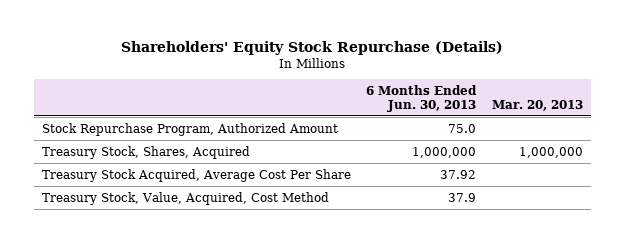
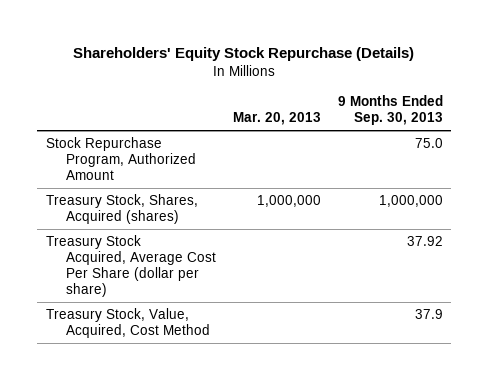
- | 6 Months Ended Jun. 30, 2013 | Mar. 20, 2013
+ | Mar. 20, 2013 | 9 Months Ended Sep. 30, 2013
- Treasury Stock, Shares, Acquired | 1,000,000 | 1,000,000
- Treasury Stock Acquired, Average Cost Per Share | 37.92 |
+ Treasury Stock, Shares, Acquired (shares) | 1,000,000 | 1,000,000
+ Treasury Stock Acquired, Average Cost Per Share (dollar per share) | | 37.92

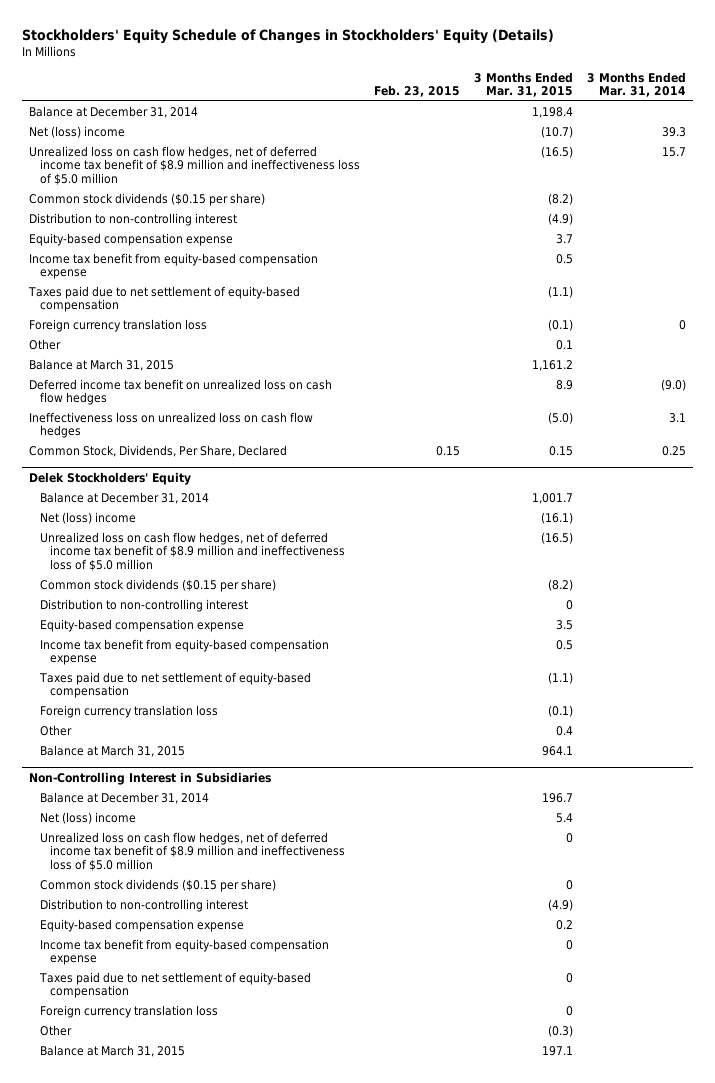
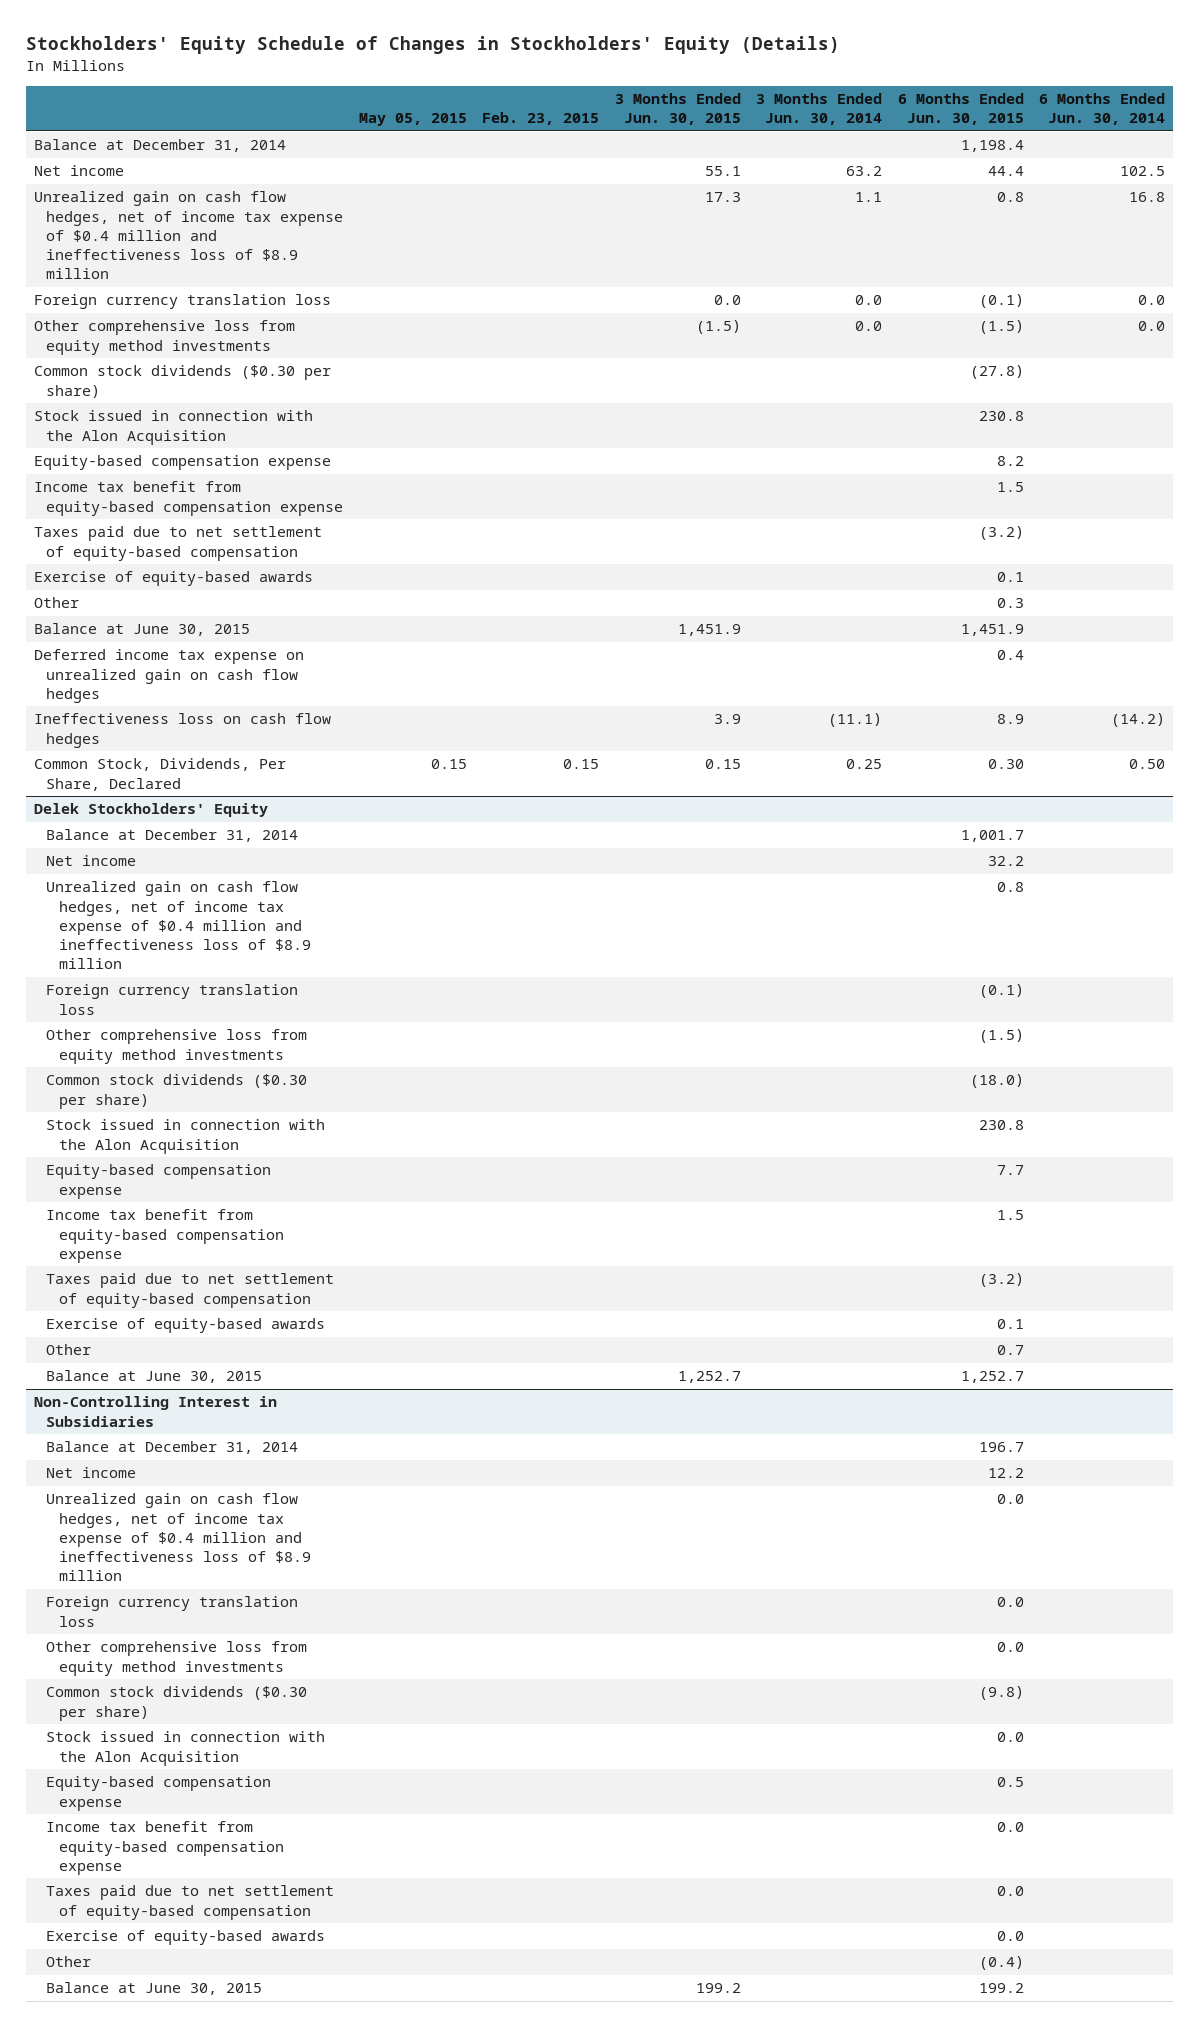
- | Feb. 23, 2015 | 3 Months Ended Mar. 31, 2015 | 3 Months Ended Mar. 31, 2014
+ | May 05, 2015 | Feb. 23, 2015 | 3 Months Ended Jun. 30, 2015 | 3 Months Ended Jun. 30, 2014 | 6 Months Ended Jun. 30, 2015 | 6 Months Ended Jun. 30, 2014
- Net (loss) income | | (10.7) | 39.3
- Unrealized loss on cash flow hedges, net of deferred income tax benefit of $8.9 million and ineffectiveness loss of $5.0 million | | (16.5) | 15.7
- Common stock dividends ($0.15 per share) | | (8.2) |
- Distribution to non-controlling interest | | (4.9) |
+ Net income | | | 55.1 | 63.2 | 44.4 | 102.5
+ Unrealized gain on cash flow hedges, net of income tax expense of $0.4 million and ineffectiveness loss of $8.9 million | | | 17.3 | 1.1 | 0.8 | 16.8
moved up: Foreign currency translation loss | | | 0.0 | 0.0 | (0.1) | 0.0
+ Other comprehensive loss from equity method investments | | | (1.5) | 0.0 | (1.5) | 0.0
+ Common stock dividends ($0.30 per share) | | | | | (27.8) |
+ Stock issued in connection with the Alon Acquisition | | | | | 230.8 |
+ Exercise of equity-based awards | | | | | 0.1 |
- Balance at March 31, 2015 | | 1,161.2 |
- Deferred income tax benefit on unrealized loss on cash flow hedges | | 8.9 | (9.0)
- Ineffectiveness loss on unrealized loss on cash flow hedges | | (5.0) | 3.1
+ Balance at June 30, 2015 | | | 1,451.9 | | 1,451.9 |
+ Deferred income tax expense on unrealized gain on cash flow hedges | | | | | 0.4 |
+ Ineffectiveness loss on cash flow hedges | | | 3.9 | (11.1) | 8.9 | (14.2)
@ Delek Stockholders' Equity
- Net (loss) income | | (16.1) |
- Unrealized loss on cash flow hedges, net of deferred income tax benefit of $8.9 million and ineffectiveness loss of $5.0 million | | (16.5) |
- Common stock dividends ($0.15 per share) | | (8.2) |
- Distribution to non-controlling interest | | 0 |
+ Net income | | | | | 32.2 |
+ Unrealized gain on cash flow hedges, net of income tax expense of $0.4 million and ineffectiveness loss of $8.9 million | | | | | 0.8 |
moved up: Foreign currency translation loss | | | | | (0.1) |
+ Other comprehensive loss from equity method investments | | | | | (1.5) |
+ Common stock dividends ($0.30 per share) | | | | | (18.0) |
+ Stock issued in connection with the Alon Acquisition | | | | | 230.8 |
+ Exercise of equity-based awards | | | | | 0.1 |
- Balance at March 31, 2015 | | 964.1 |
+ Balance at June 30, 2015 | | | 1,252.7 | | 1,252.7 |
@ Non-Controlling Interest in Subsidiaries
- Net (loss) income | | 5.4 |
- Unrealized loss on cash flow hedges, net of deferred income tax benefit of $8.9 million and ineffectiveness loss of $5.0 million | | 0 |
- Common stock dividends ($0.15 per share) | | 0 |
- Distribution to non-controlling interest | | (4.9) |
+ Net income | | | | | 12.2 |
+ Unrealized gain on cash flow hedges, net of income tax expense of $0.4 million and ineffectiveness loss of $8.9 million | | | | | 0.0 |
moved up: Foreign currency translation loss | | | | | 0.0 |
+ Other comprehensive loss from equity method investments | | | | | 0.0 |
+ Common stock dividends ($0.30 per share) | | | | | (9.8) |
+ Stock issued in connection with the Alon Acquisition | | | | | 0.0 |
+ Exercise of equity-based awards | | | | | 0.0 |
- Balance at March 31, 2015 | | 197.1 |
+ Balance at June 30, 2015 | | | 199.2 | | 199.2 |

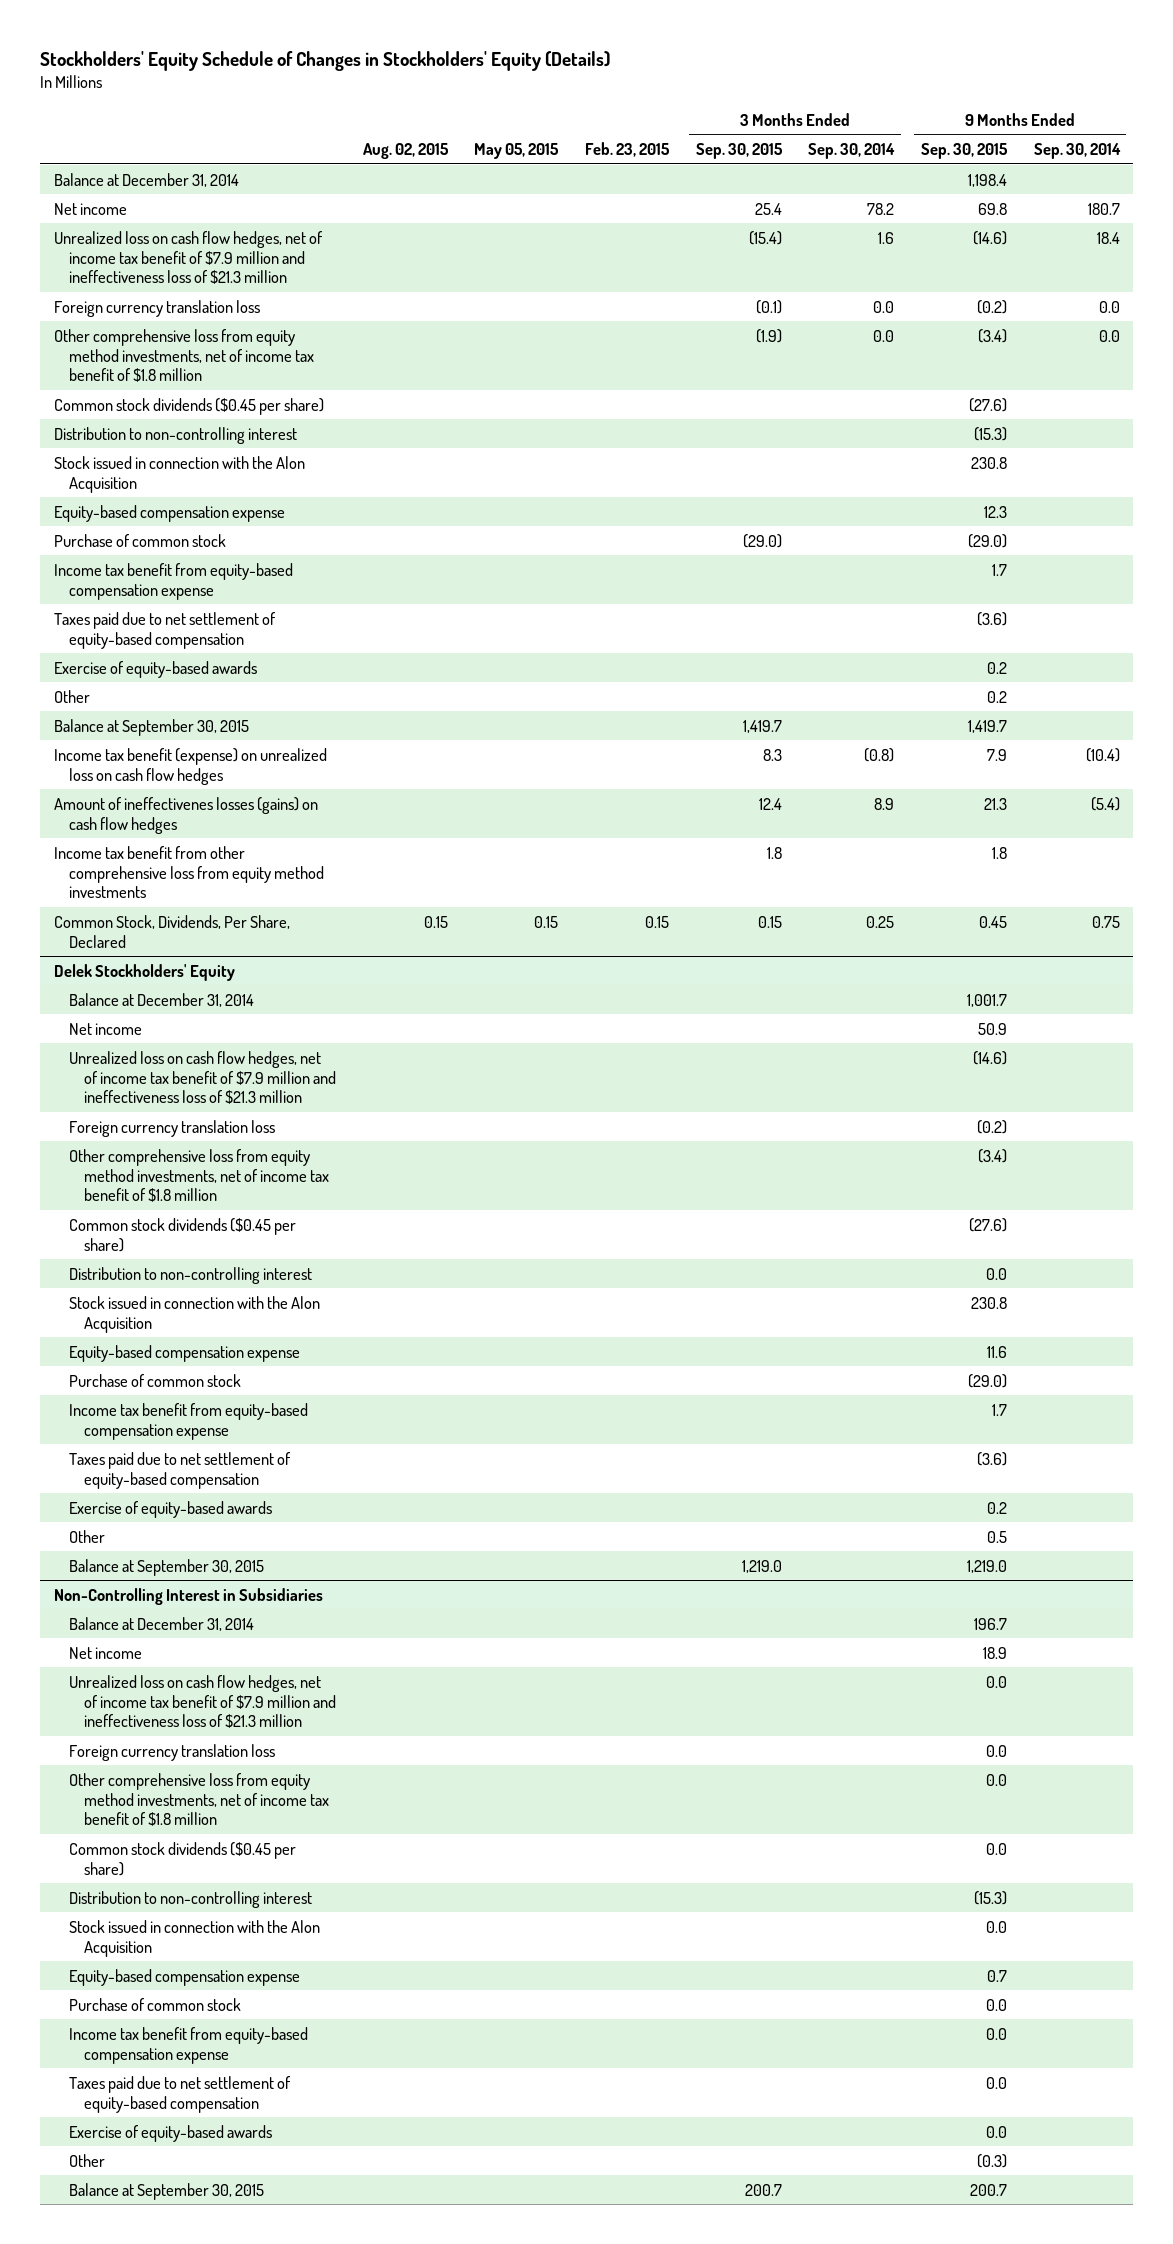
- | May 05, 2015 | Feb. 23, 2015 | 3 Months Ended Jun. 30, 2015 | 3 Months Ended Jun. 30, 2014 | 6 Months Ended Jun. 30, 2015 | 6 Months Ended Jun. 30, 2014
+ | Aug. 02, 2015 | May 05, 2015 | Feb. 23, 2015 | 3 Months Ended Sep. 30, 2015 | 3 Months Ended Sep. 30, 2014 | 9 Months Ended Sep. 30, 2015 | 9 Months Ended Sep. 30, 2014
- Unrealized gain on cash flow hedges, net of income tax expense of $0.4 million and ineffectiveness loss of $8.9 million | | | 17.3 | 1.1 | 0.8 | 16.8
+ Unrealized loss on cash flow hedges, net of income tax benefit of $7.9 million and ineffectiveness loss of $21.3 million | | | | (15.4) | 1.6 | (14.6) | 18.4
- Other comprehensive loss from equity method investments | | | (1.5) | 0.0 | (1.5) | 0.0
- Common stock dividends ($0.30 per share) | | | | | (27.8) |
+ Other comprehensive loss from equity method investments, net of income tax benefit of $1.8 million | | | | (1.9) | 0.0 | (3.4) | 0.0
+ Common stock dividends ($0.45 per share) | | | | | | (27.6) |
+ Distribution to non-controlling interest | | | | | | (15.3) |
+ Purchase of common stock | | | | (29.0) | | (29.0) |
- Balance at June 30, 2015 | | | 1,451.9 | | 1,451.9 |
- Deferred income tax expense on unrealized gain on cash flow hedges | | | | | 0.4 |
- Ineffectiveness loss on cash flow hedges | | | 3.9 | (11.1) | 8.9 | (14.2)
+ Balance at September 30, 2015 | | | | 1,419.7 | | 1,419.7 |
+ Income tax benefit (expense) on unrealized loss on cash flow hedges | | | | 8.3 | (0.8) | 7.9 | (10.4)
+ Amount of ineffectivenes losses (gains) on cash flow hedges | | | | 12.4 | 8.9 | 21.3 | (5.4)
+ Income tax benefit from other comprehensive loss from equity method investments | | | | 1.8 | | 1.8 |
@ Delek Stockholders' Equity
- Unrealized gain on cash flow hedges, net of income tax expense of $0.4 million and ineffectiveness loss of $8.9 million | | | | | 0.8 |
+ Unrealized loss on cash flow hedges, net of income tax benefit of $7.9 million and ineffectiveness loss of $21.3 million | | | | | | (14.6) |
- Other comprehensive loss from equity method investments | | | | | (1.5) |
- Common stock dividends ($0.30 per share) | | | | | (18.0) |
+ Other comprehensive loss from equity method investments, net of income tax benefit of $1.8 million | | | | | | (3.4) |
+ Common stock dividends ($0.45 per share) | | | | | | (27.6) |
+ Distribution to non-controlling interest | | | | | | 0.0 |
+ Purchase of common stock | | | | | | (29.0) |
- Balance at June 30, 2015 | | | 1,252.7 | | 1,252.7 |
+ Balance at September 30, 2015 | | | | 1,219.0 | | 1,219.0 |
@ Non-Controlling Interest in Subsidiaries
- Unrealized gain on cash flow hedges, net of income tax expense of $0.4 million and ineffectiveness loss of $8.9 million | | | | | 0.0 |
+ Unrealized loss on cash flow hedges, net of income tax benefit of $7.9 million and ineffectiveness loss of $21.3 million | | | | | | 0.0 |
- Other comprehensive loss from equity method investments | | | | | 0.0 |
- Common stock dividends ($0.30 per share) | | | | | (9.8) |
+ Other comprehensive loss from equity method investments, net of income tax benefit of $1.8 million | | | | | | 0.0 |
+ Common stock dividends ($0.45 per share) | | | | | | 0.0 |
+ Distribution to non-controlling interest | | | | | | (15.3) |
+ Purchase of common stock | | | | | | 0.0 |
- Balance at June 30, 2015 | | | 199.2 | | 199.2 |
+ Balance at September 30, 2015 | | | | 200.7 | | 200.7 |

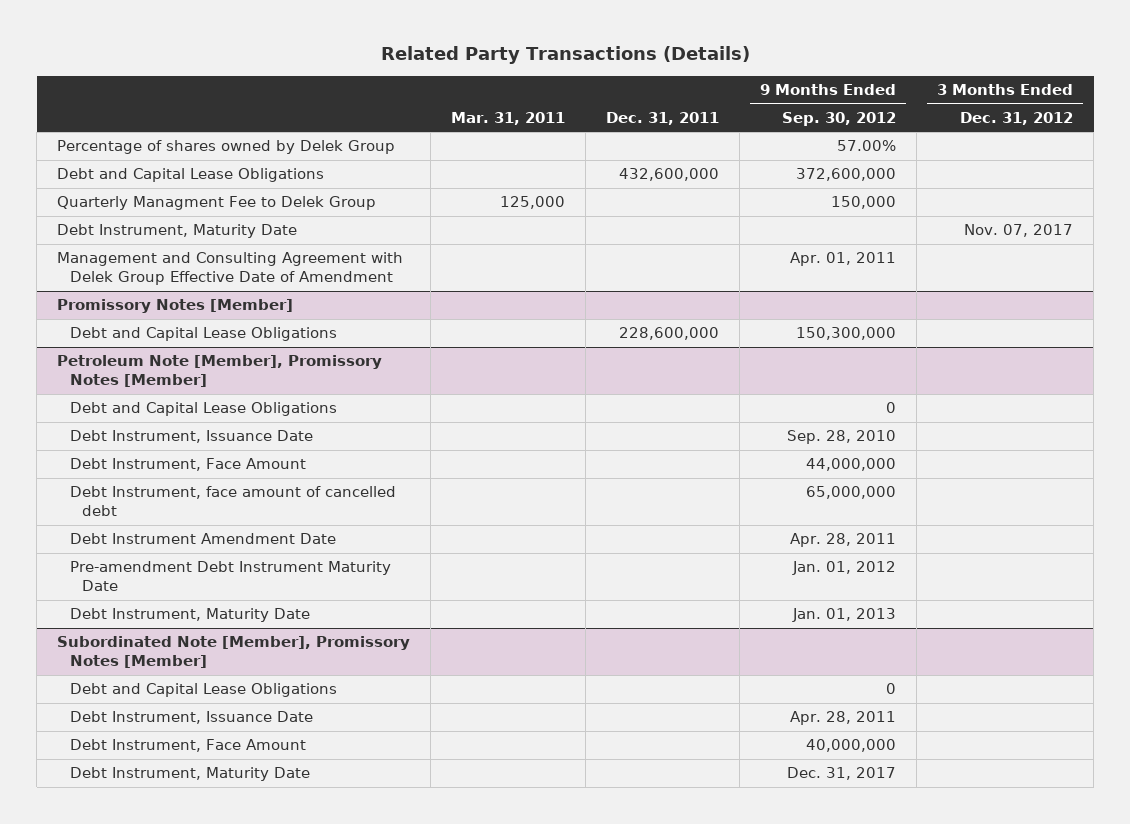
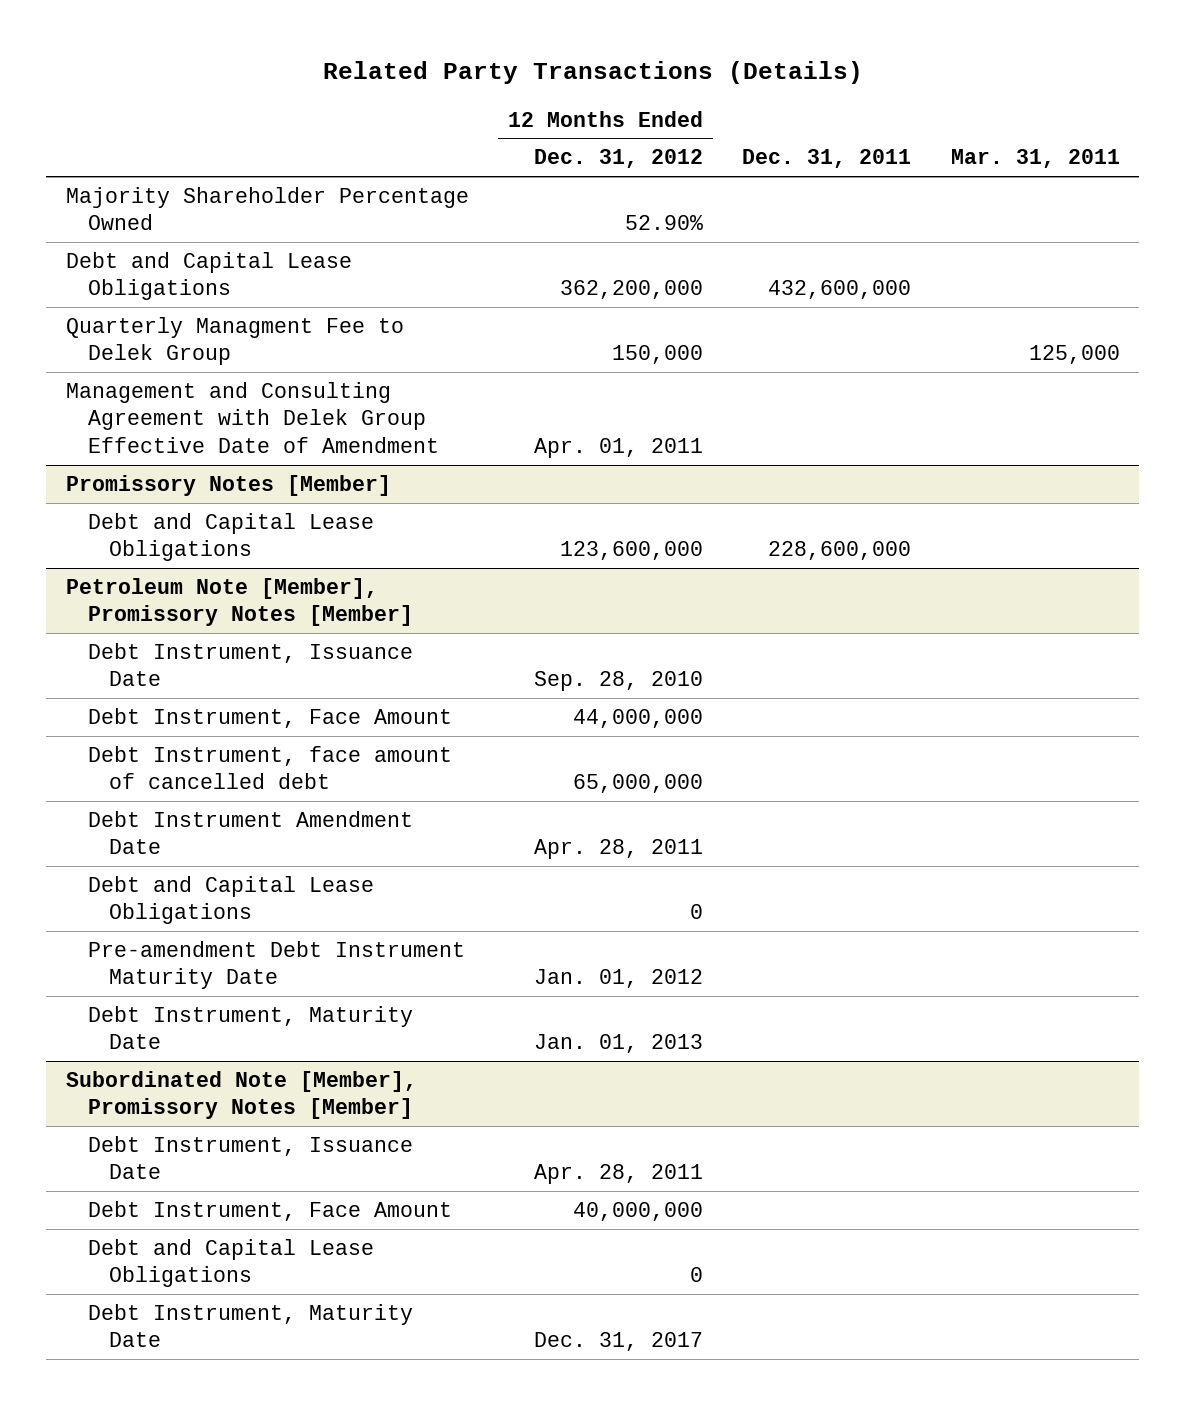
- | Mar. 31, 2011 | Dec. 31, 2011 | 9 Months Ended Sep. 30, 2012 | 3 Months Ended Dec. 31, 2012
+ | 12 Months Ended Dec. 31, 2012 | Dec. 31, 2011 | Mar. 31, 2011
- Percentage of shares owned by Delek Group | | | 57.00% |
+ Majority Shareholder Percentage Owned | 52.90% | |
- Debt Instrument, Maturity Date | | | | Nov. 07, 2017
@ Petroleum Note [Member], Promissory Notes [Member]
moved down: Debt and Capital Lease Obligations | 0 | |
@ Subordinated Note [Member], Promissory Notes [Member]
moved down: Debt and Capital Lease Obligations | 0 | |

